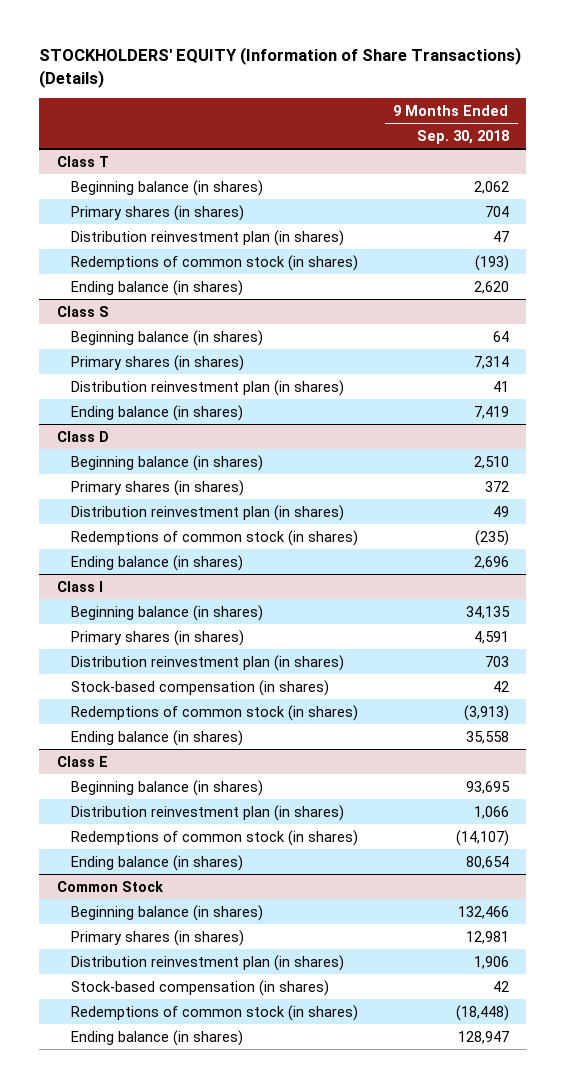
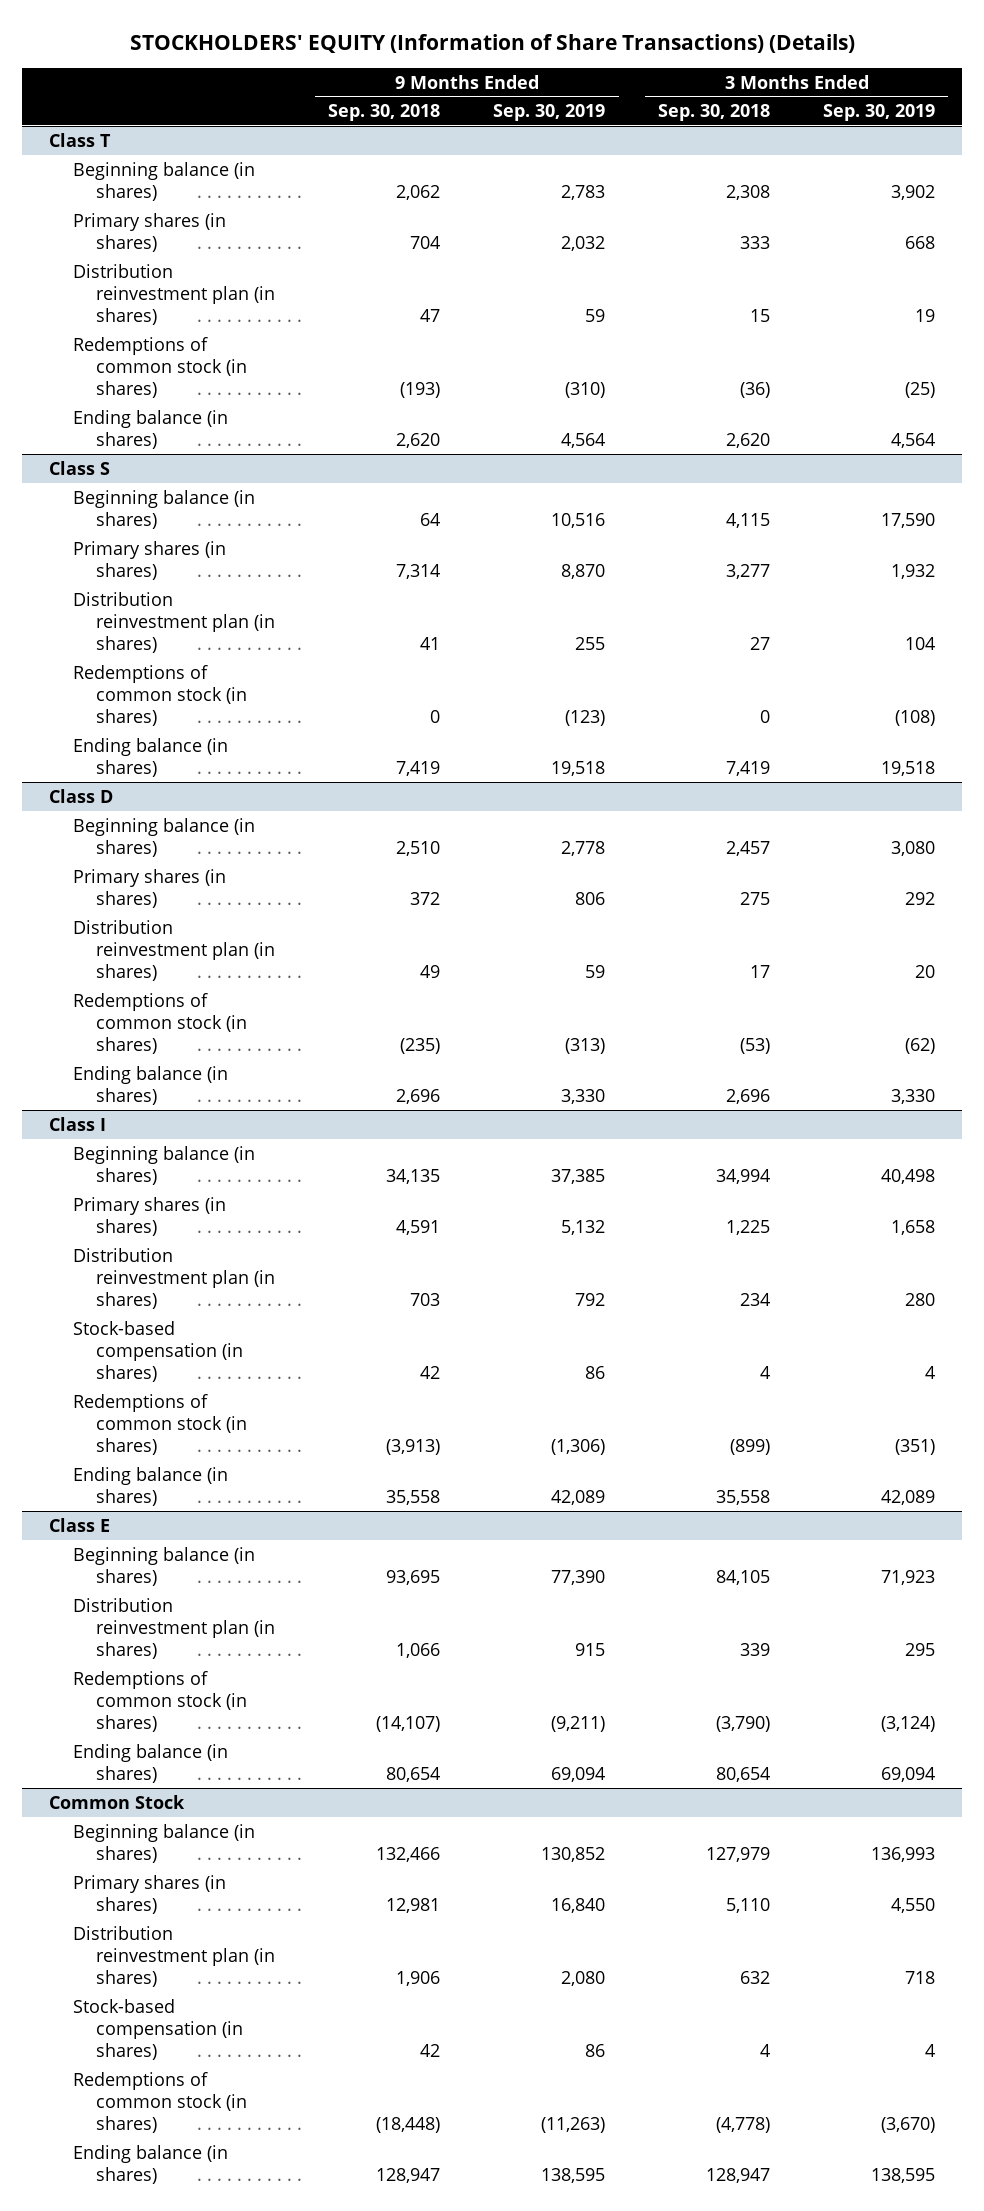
- | 9 Months Ended Sep. 30, 2018
+ | 9 Months Ended Sep. 30, 2018 | 9 Months Ended Sep. 30, 2019 | 3 Months Ended Sep. 30, 2018 | 3 Months Ended Sep. 30, 2019
@ Class S
+ Redemptions of common stock (in shares) | 0 | (123) | 0 | (108)

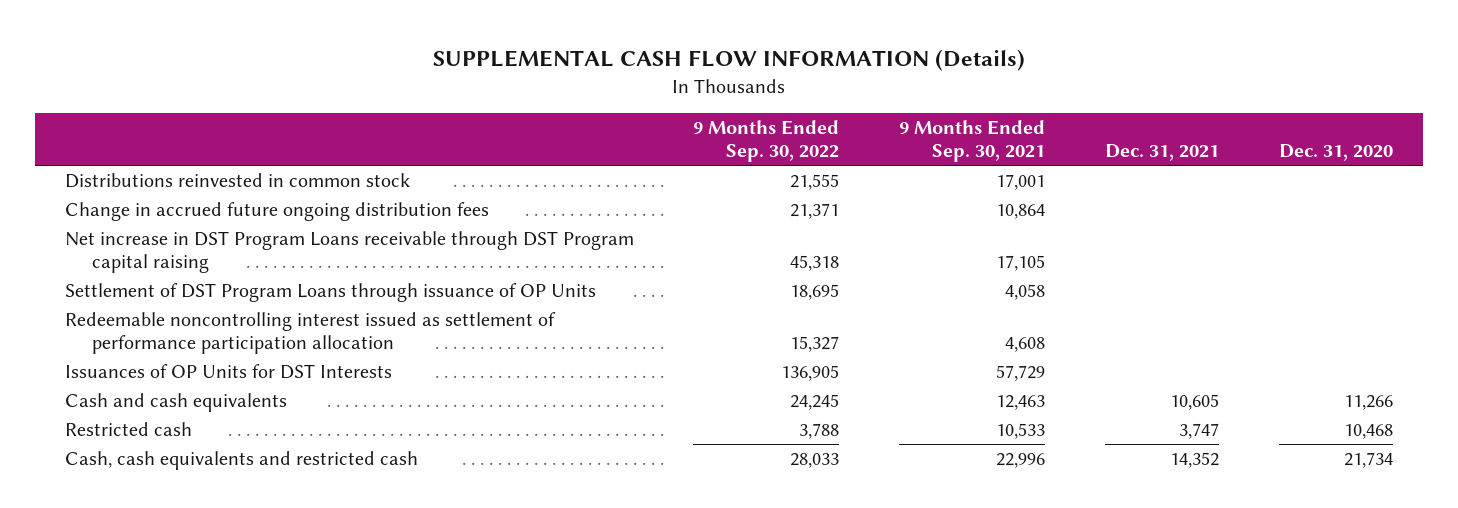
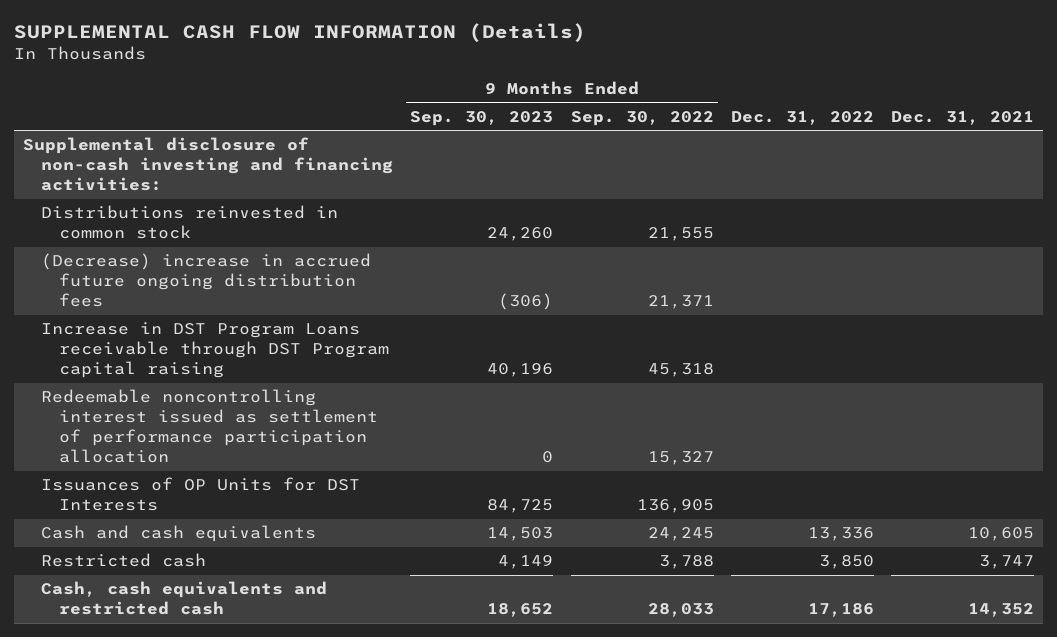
- | 9 Months Ended Sep. 30, 2022 | 9 Months Ended Sep. 30, 2021 | Dec. 31, 2021 | Dec. 31, 2020
+ | 9 Months Ended Sep. 30, 2023 | 9 Months Ended Sep. 30, 2022 | Dec. 31, 2022 | Dec. 31, 2021
+ Supplemental disclosure of non-cash investing and financing activities:
- Change in accrued future ongoing distribution fees | 21,371 | 10,864 | |
- Net increase in DST Program Loans receivable through DST Program capital raising | 45,318 | 17,105 | |
- Settlement of DST Program Loans through issuance of OP Units | 18,695 | 4,058 | |
+ (Decrease) increase in accrued future ongoing distribution fees | (306) | 21,371 | |
+ Increase in DST Program Loans receivable through DST Program capital raising | 40,196 | 45,318 | |

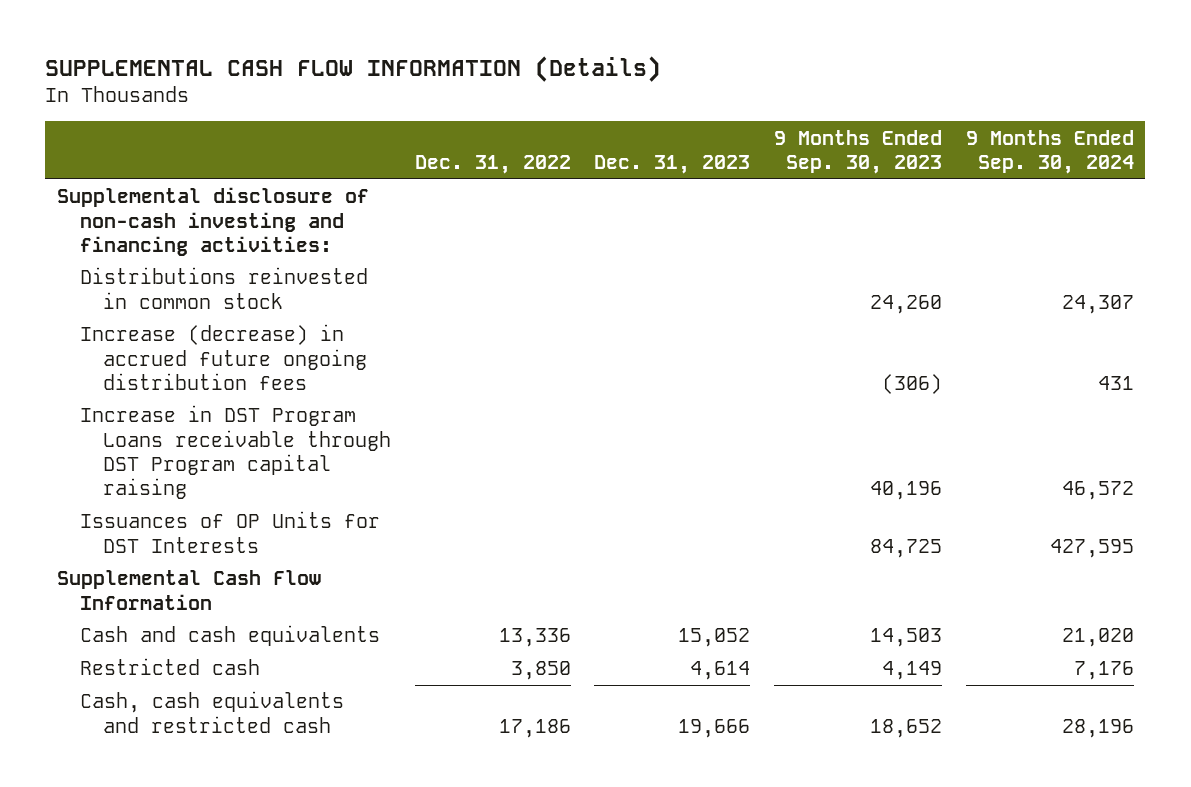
- | 9 Months Ended Sep. 30, 2023 | 9 Months Ended Sep. 30, 2022 | Dec. 31, 2022 | Dec. 31, 2021
+ | Dec. 31, 2022 | Dec. 31, 2023 | 9 Months Ended Sep. 30, 2023 | 9 Months Ended Sep. 30, 2024
- (Decrease) increase in accrued future ongoing distribution fees | (306) | 21,371 | |
+ Increase (decrease) in accrued future ongoing distribution fees | | | (306) | 431
- Redeemable noncontrolling interest issued as settlement of performance participation allocation | 0 | 15,327 | |
+ Supplemental Cash Flow Information

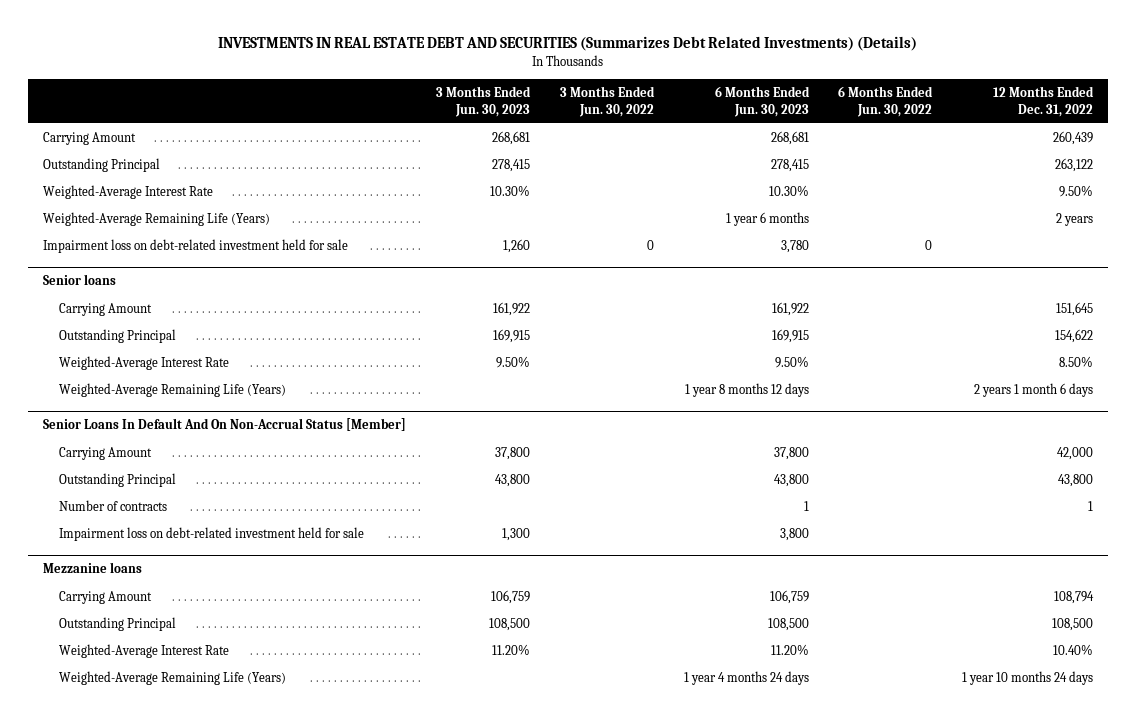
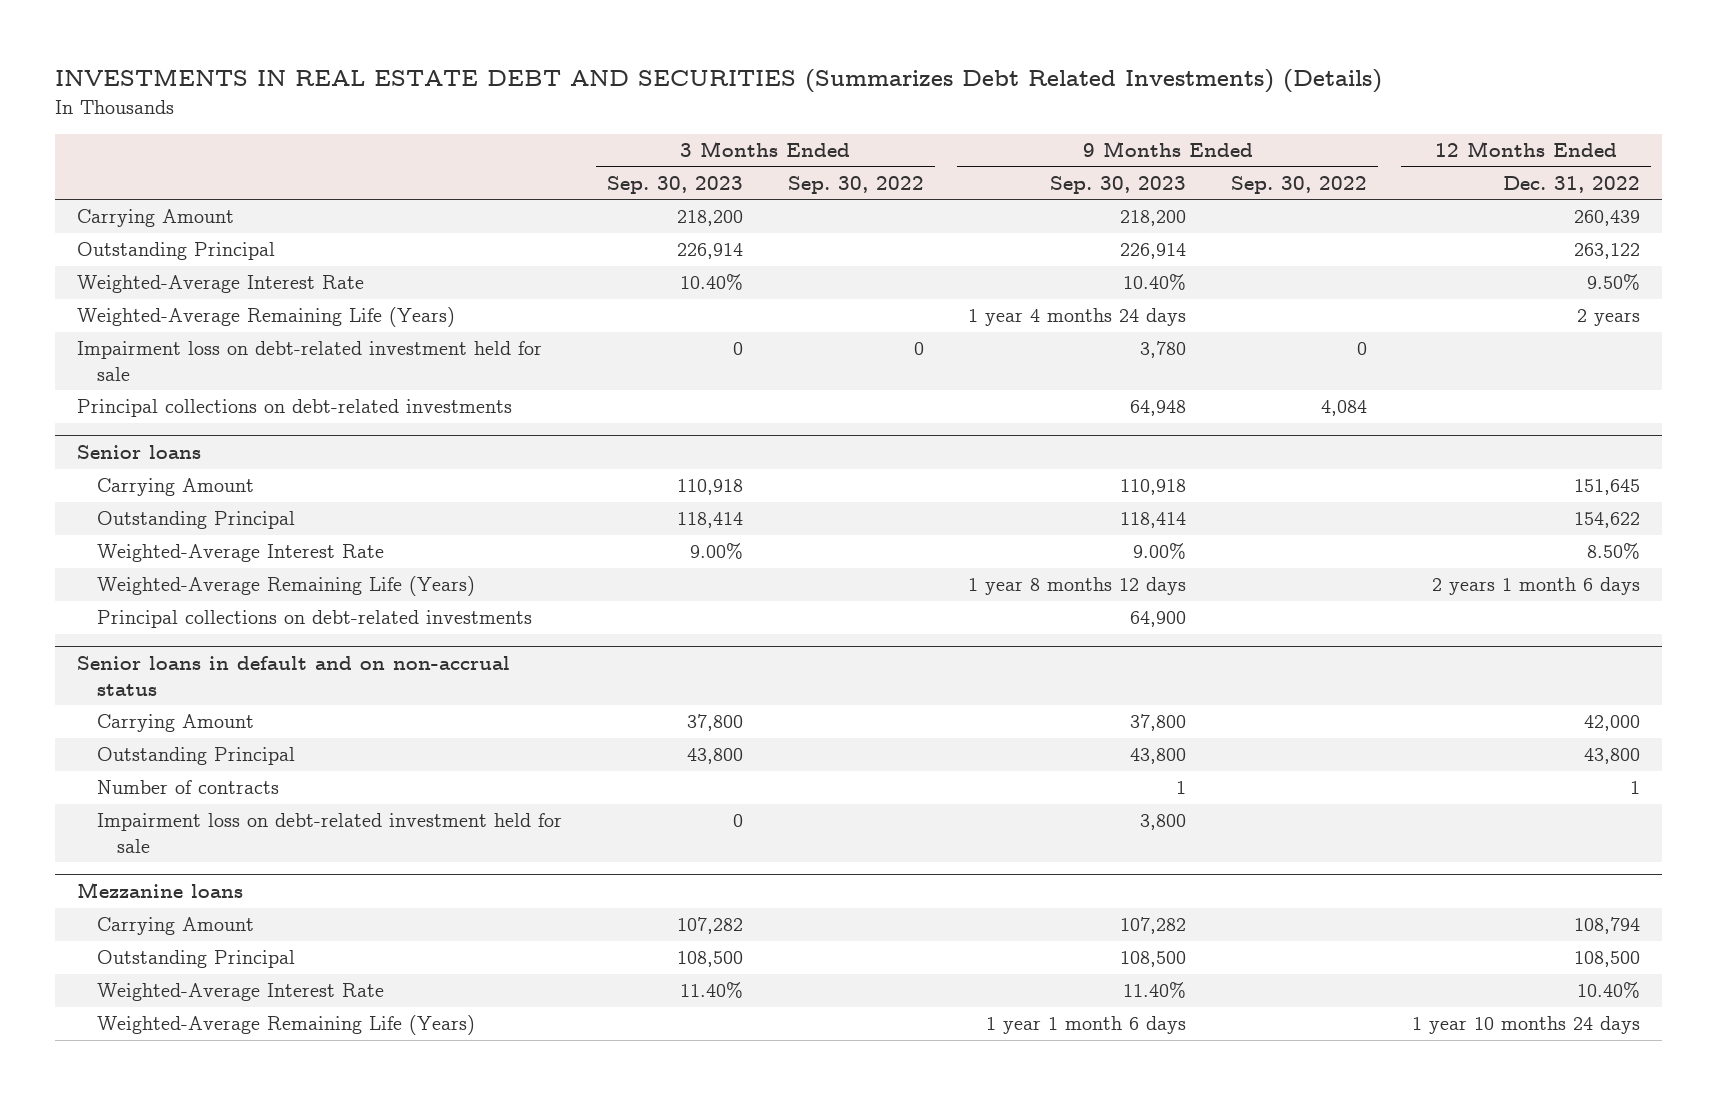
- | 3 Months Ended Jun. 30, 2023 | 3 Months Ended Jun. 30, 2022 | 6 Months Ended Jun. 30, 2023 | 6 Months Ended Jun. 30, 2022 | 12 Months Ended Dec. 31, 2022
+ | 3 Months Ended Sep. 30, 2023 | 3 Months Ended Sep. 30, 2022 | 9 Months Ended Sep. 30, 2023 | 9 Months Ended Sep. 30, 2022 | 12 Months Ended Dec. 31, 2022
+ Principal collections on debt-related investments | | | 64,948 | 4,084 |
- Senior Loans In Default And On Non-Accrual Status [Member]
@ Senior loans
+ Principal collections on debt-related investments | | | 64,900 | |
+ Senior loans in default and on non-accrual status

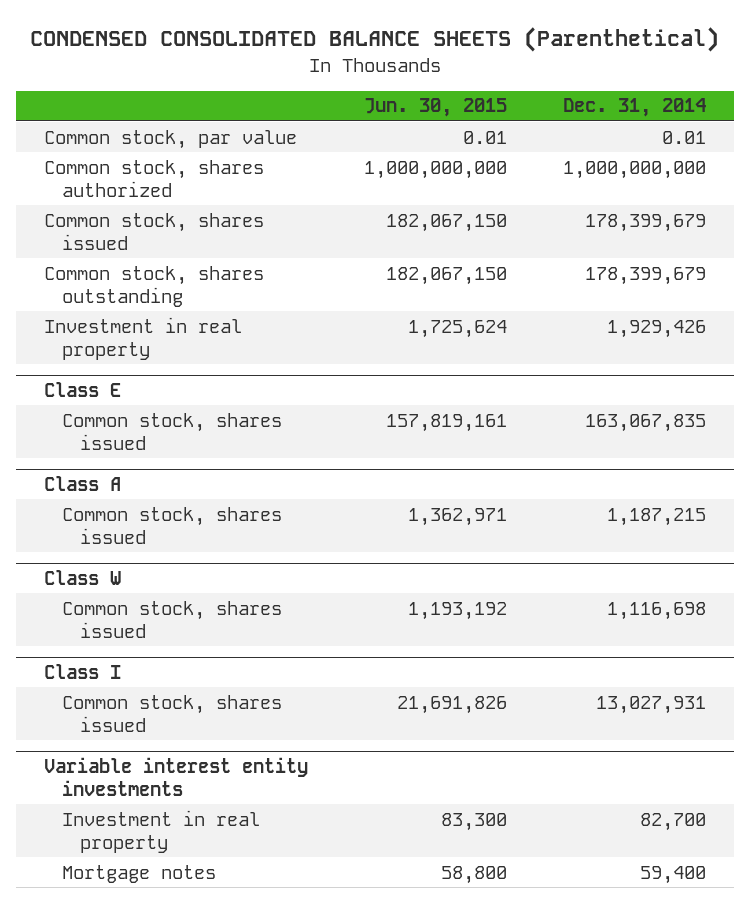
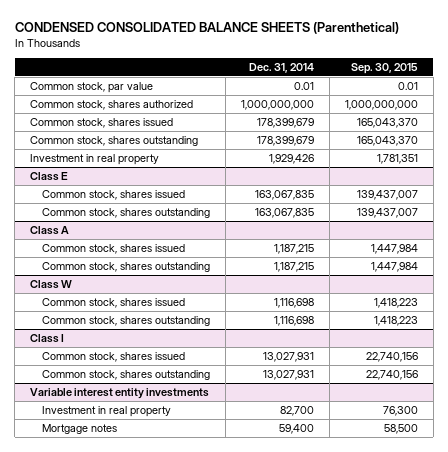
- | Jun. 30, 2015 | Dec. 31, 2014
+ | Dec. 31, 2014 | Sep. 30, 2015
@ Class E
+ Common stock, shares outstanding | 163,067,835 | 139,437,007
@ Class A
+ Common stock, shares outstanding | 1,187,215 | 1,447,984
@ Class W
+ Common stock, shares outstanding | 1,116,698 | 1,418,223
@ Class I
+ Common stock, shares outstanding | 13,027,931 | 22,740,156

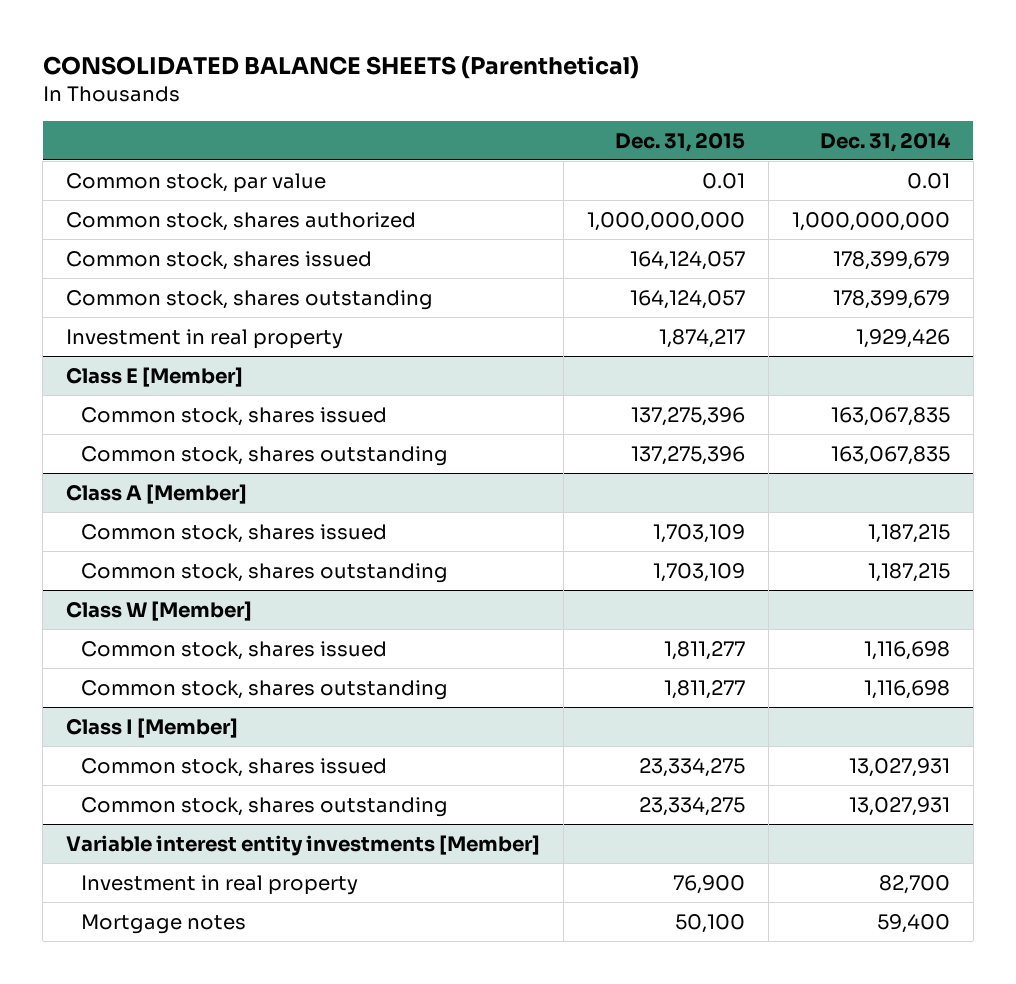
- CONDENSED CONSOLIDATED BALANCE SHEETS (Parenthetical)
+ CONSOLIDATED BALANCE SHEETS (Parenthetical)
- | Dec. 31, 2014 | Sep. 30, 2015
+ | Dec. 31, 2015 | Dec. 31, 2014
- Class E
+ Class E [Member]
- Class A
+ Class A [Member]
- Class W
+ Class W [Member]
- Class I
+ Class I [Member]
- Variable interest entity investments
+ Variable interest entity investments [Member]

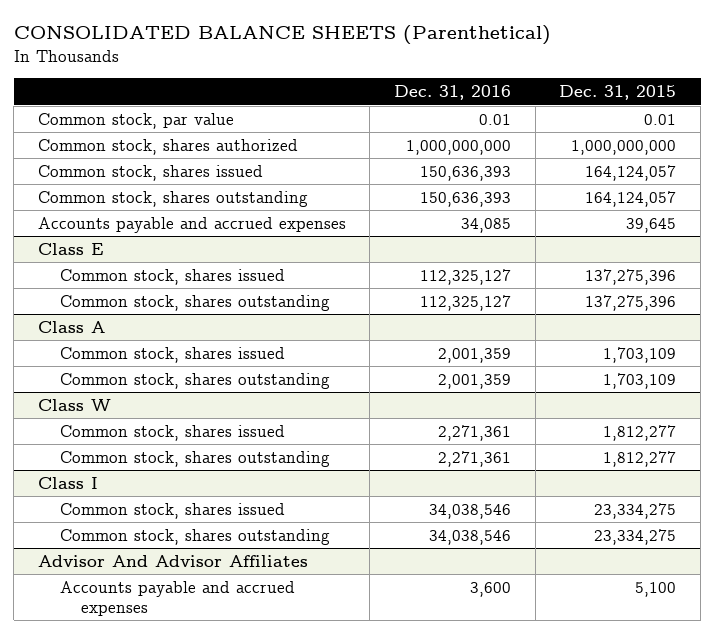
- | Dec. 31, 2015 | Dec. 31, 2014
+ | Dec. 31, 2016 | Dec. 31, 2015
- Investment in real property | 1,874,217 | 1,929,426
- Class E [Member]
+ Accounts payable and accrued expenses | 34,085 | 39,645
+ Class E
- Class A [Member]
+ Class A
- Class W [Member]
- Common stock, shares issued | 1,811,277 | 1,116,698
- Common stock, shares outstanding | 1,811,277 | 1,116,698
- Class I [Member]
+ Class W
+ Common stock, shares issued | 2,271,361 | 1,812,277
+ Common stock, shares outstanding | 2,271,361 | 1,812,277
+ Class I
- Variable interest entity investments [Member]
- Investment in real property | 76,900 | 82,700
- Mortgage notes | 50,100 | 59,400
+ Advisor And Advisor Affiliates
+ Accounts payable and accrued expenses | 3,600 | 5,100

